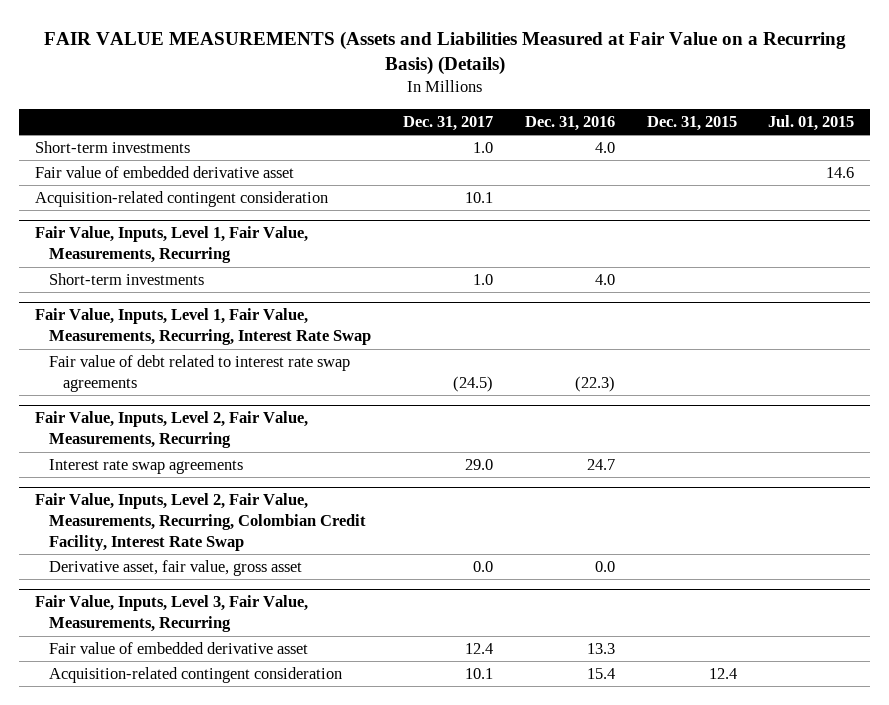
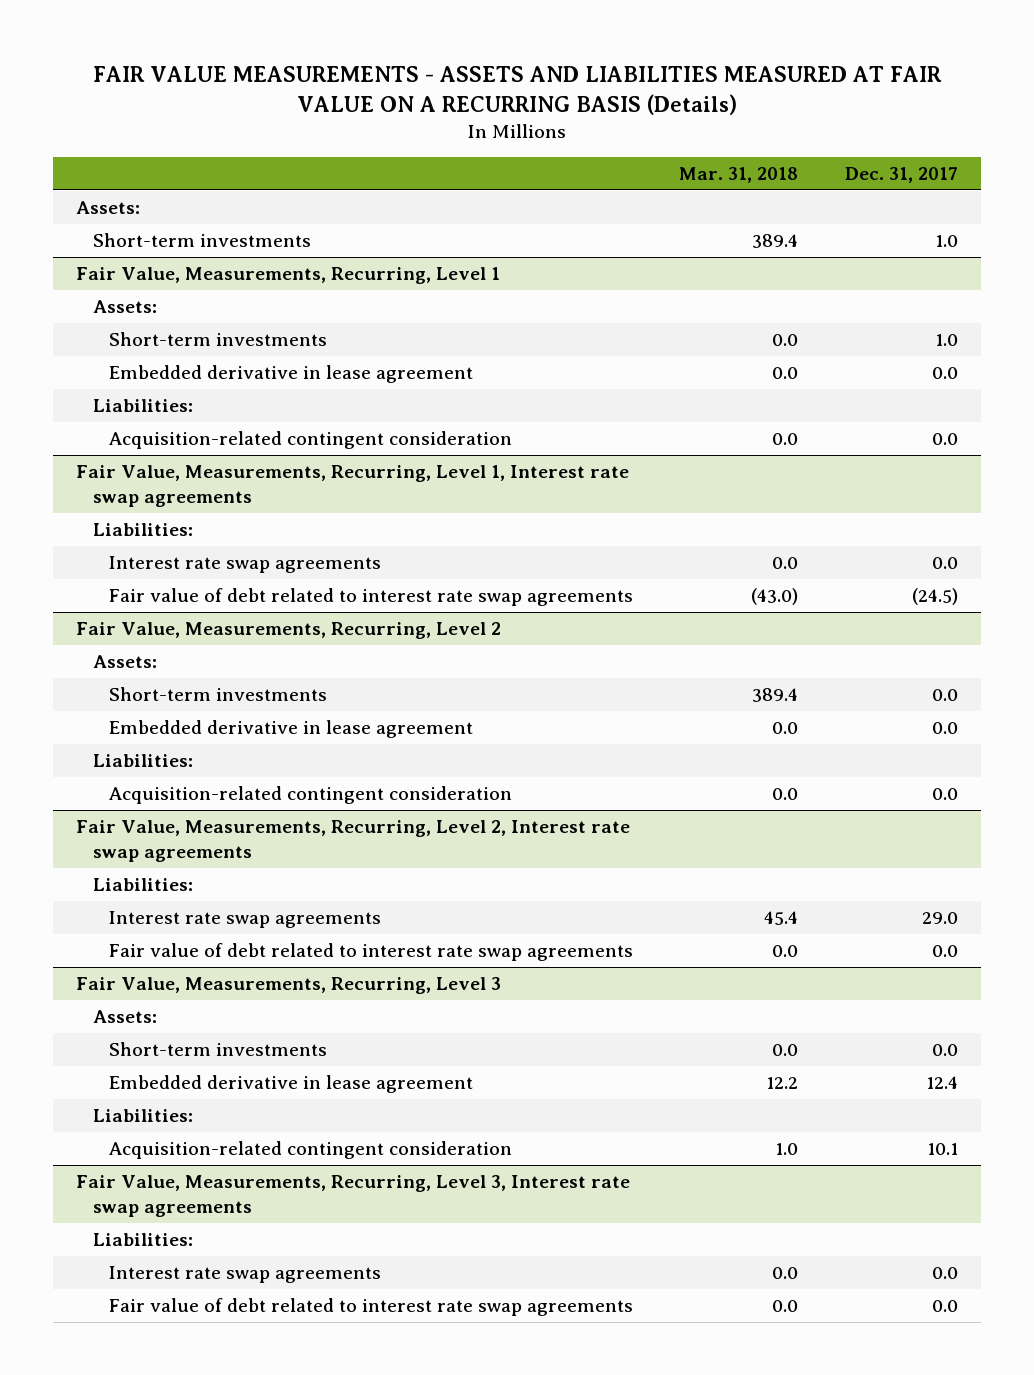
- FAIR VALUE MEASUREMENTS (Assets and Liabilities Measured at Fair Value on a Recurring Basis) (Details)
+ FAIR VALUE MEASUREMENTS - ASSETS AND LIABILITIES MEASURED AT FAIR VALUE ON A RECURRING BASIS (Details)
- | Dec. 31, 2017 | Dec. 31, 2016 | Dec. 31, 2015 | Jul. 01, 2015
+ | Mar. 31, 2018 | Dec. 31, 2017
+ Assets:
- Fair value of embedded derivative asset | | | | 14.6
- Acquisition-related contingent consideration | 10.1 | | |
- Fair Value, Inputs, Level 1, Fair Value, Measurements, Recurring
+ Fair Value, Measurements, Recurring, Level 1
+ Assets:
- Fair Value, Inputs, Level 1, Fair Value, Measurements, Recurring, Interest Rate Swap
+ Embedded derivative in lease agreement | 0.0 | 0.0
+ Liabilities:
+ Acquisition-related contingent consideration | 0.0 | 0.0
+ Fair Value, Measurements, Recurring, Level 1, Interest rate swap agreements
+ Liabilities:
+ Interest rate swap agreements | 0.0 | 0.0
- Fair Value, Inputs, Level 2, Fair Value, Measurements, Recurring
+ Fair Value, Measurements, Recurring, Level 2
+ Assets:
+ Short-term investments | 389.4 | 0.0
+ Embedded derivative in lease agreement | 0.0 | 0.0
+ Liabilities:
+ Acquisition-related contingent consideration | 0.0 | 0.0
+ Fair Value, Measurements, Recurring, Level 2, Interest rate swap agreements
+ Liabilities:
- Fair Value, Inputs, Level 2, Fair Value, Measurements, Recurring, Colombian Credit Facility, Interest Rate Swap
- Derivative asset, fair value, gross asset | 0.0 | 0.0 | |
- Fair Value, Inputs, Level 3, Fair Value, Measurements, Recurring
- Fair value of embedded derivative asset | 12.4 | 13.3 | |
+ Fair value of debt related to interest rate swap agreements | 0.0 | 0.0
+ Fair Value, Measurements, Recurring, Level 3
+ Assets:
+ Short-term investments | 0.0 | 0.0
+ Embedded derivative in lease agreement | 12.2 | 12.4
+ Liabilities:
+ Fair Value, Measurements, Recurring, Level 3, Interest rate swap agreements
+ Liabilities:
+ Interest rate swap agreements | 0.0 | 0.0
+ Fair value of debt related to interest rate swap agreements | 0.0 | 0.0

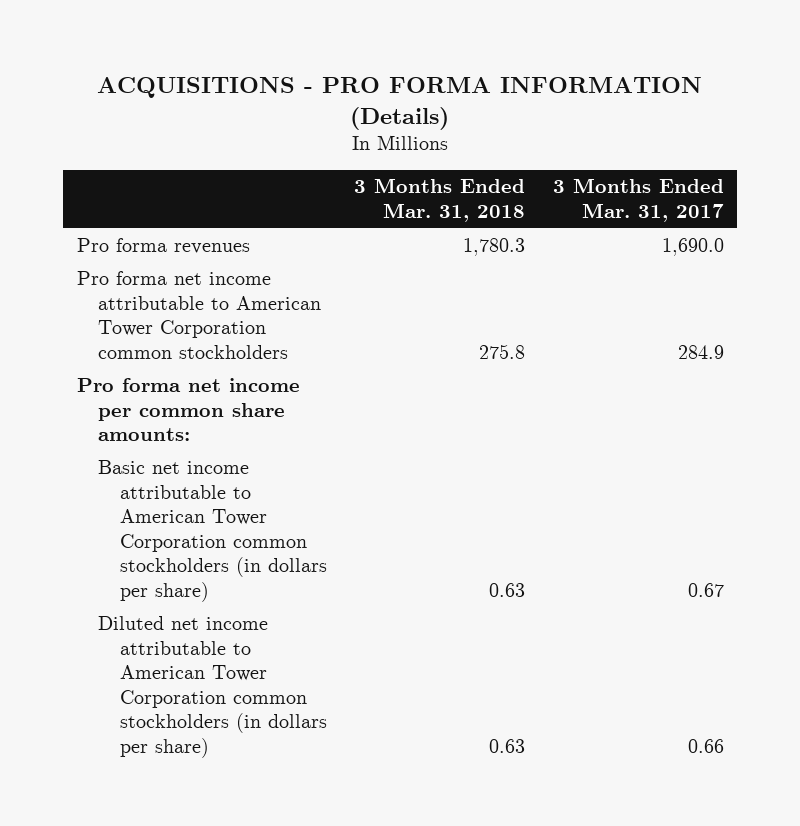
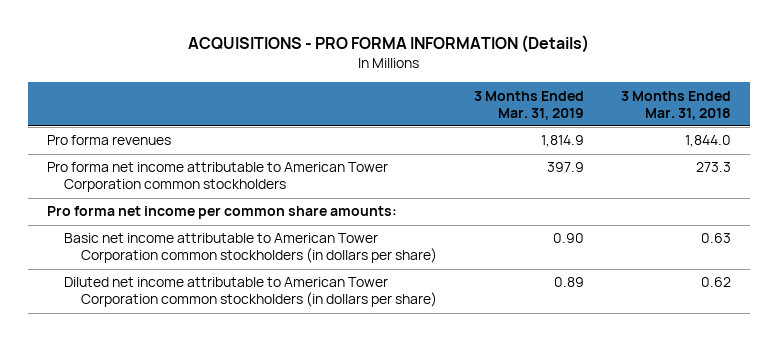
- | 3 Months Ended Mar. 31, 2018 | 3 Months Ended Mar. 31, 2017
+ | 3 Months Ended Mar. 31, 2019 | 3 Months Ended Mar. 31, 2018
- Pro forma revenues | 1,780.3 | 1,690.0
- Pro forma net income attributable to American Tower Corporation common stockholders | 275.8 | 284.9
+ Pro forma revenues | 1,814.9 | 1,844.0
+ Pro forma net income attributable to American Tower Corporation common stockholders | 397.9 | 273.3
- Diluted net income attributable to American Tower Corporation common stockholders (in dollars per share) | 0.63 | 0.66
+ Diluted net income attributable to American Tower Corporation common stockholders (in dollars per share) | 0.89 | 0.62

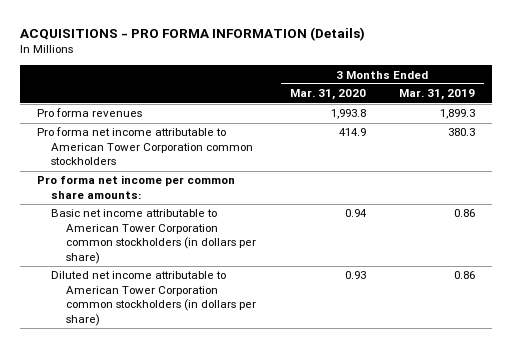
- | 3 Months Ended Mar. 31, 2019 | 3 Months Ended Mar. 31, 2018
+ | 3 Months Ended Mar. 31, 2020 | 3 Months Ended Mar. 31, 2019
- Pro forma revenues | 1,814.9 | 1,844.0
- Pro forma net income attributable to American Tower Corporation common stockholders | 397.9 | 273.3
+ Pro forma revenues | 1,993.8 | 1,899.3
+ Pro forma net income attributable to American Tower Corporation common stockholders | 414.9 | 380.3
- Basic net income attributable to American Tower Corporation common stockholders (in dollars per share) | 0.90 | 0.63
- Diluted net income attributable to American Tower Corporation common stockholders (in dollars per share) | 0.89 | 0.62
+ Basic net income attributable to American Tower Corporation common stockholders (in dollars per share) | 0.94 | 0.86
+ Diluted net income attributable to American Tower Corporation common stockholders (in dollars per share) | 0.93 | 0.86

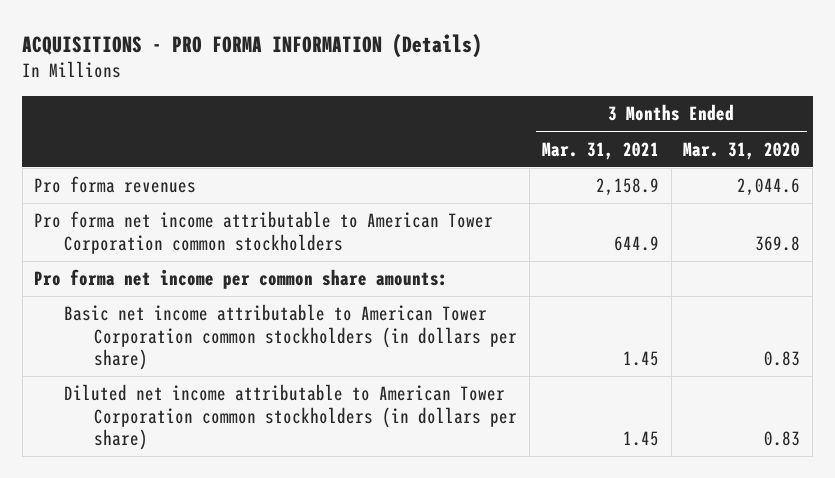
- | 3 Months Ended Mar. 31, 2020 | 3 Months Ended Mar. 31, 2019
+ | 3 Months Ended Mar. 31, 2021 | 3 Months Ended Mar. 31, 2020
- Pro forma revenues | 1,993.8 | 1,899.3
- Pro forma net income attributable to American Tower Corporation common stockholders | 414.9 | 380.3
+ Pro forma revenues | 2,158.9 | 2,044.6
+ Pro forma net income attributable to American Tower Corporation common stockholders | 644.9 | 369.8
- Basic net income attributable to American Tower Corporation common stockholders (in dollars per share) | 0.94 | 0.86
- Diluted net income attributable to American Tower Corporation common stockholders (in dollars per share) | 0.93 | 0.86
+ Basic net income attributable to American Tower Corporation common stockholders (in dollars per share) | 1.45 | 0.83
+ Diluted net income attributable to American Tower Corporation common stockholders (in dollars per share) | 1.45 | 0.83

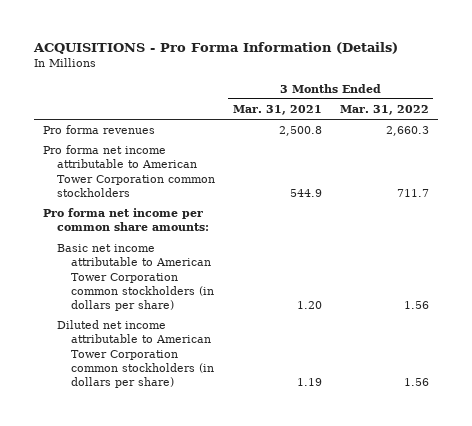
- ACQUISITIONS - PRO FORMA INFORMATION (Details)
+ ACQUISITIONS - Pro Forma Information (Details)
- | 3 Months Ended Mar. 31, 2021 | 3 Months Ended Mar. 31, 2020
+ | 3 Months Ended Mar. 31, 2021 | 3 Months Ended Mar. 31, 2022
- Pro forma revenues | 2,158.9 | 2,044.6
- Pro forma net income attributable to American Tower Corporation common stockholders | 644.9 | 369.8
+ Pro forma revenues | 2,500.8 | 2,660.3
+ Pro forma net income attributable to American Tower Corporation common stockholders | 544.9 | 711.7
- Basic net income attributable to American Tower Corporation common stockholders (in dollars per share) | 1.45 | 0.83
- Diluted net income attributable to American Tower Corporation common stockholders (in dollars per share) | 1.45 | 0.83
+ Basic net income attributable to American Tower Corporation common stockholders (in dollars per share) | 1.20 | 1.56
+ Diluted net income attributable to American Tower Corporation common stockholders (in dollars per share) | 1.19 | 1.56

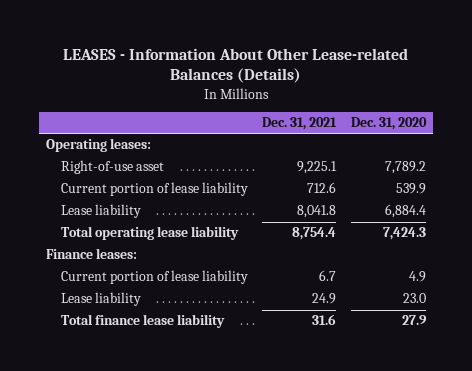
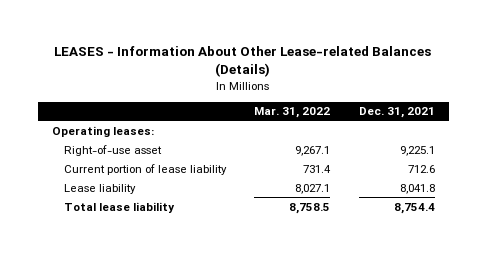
- | Dec. 31, 2021 | Dec. 31, 2020
+ | Mar. 31, 2022 | Dec. 31, 2021
- Total operating lease liability | 8,754.4 | 7,424.3
- Finance leases:
- Current portion of lease liability | 6.7 | 4.9
- Lease liability | 24.9 | 23.0
- Total finance lease liability | 31.6 | 27.9
+ Total lease liability | 8,758.5 | 8,754.4

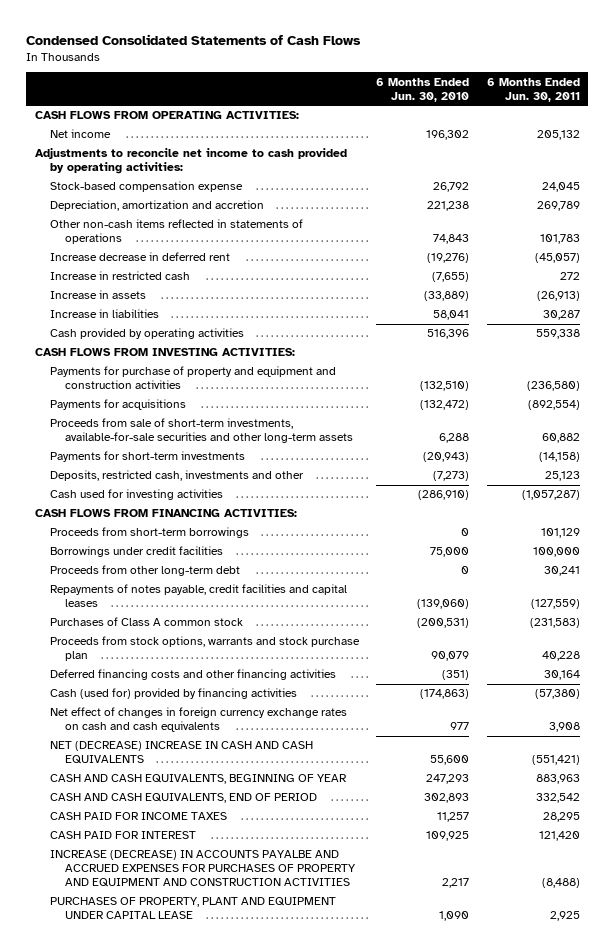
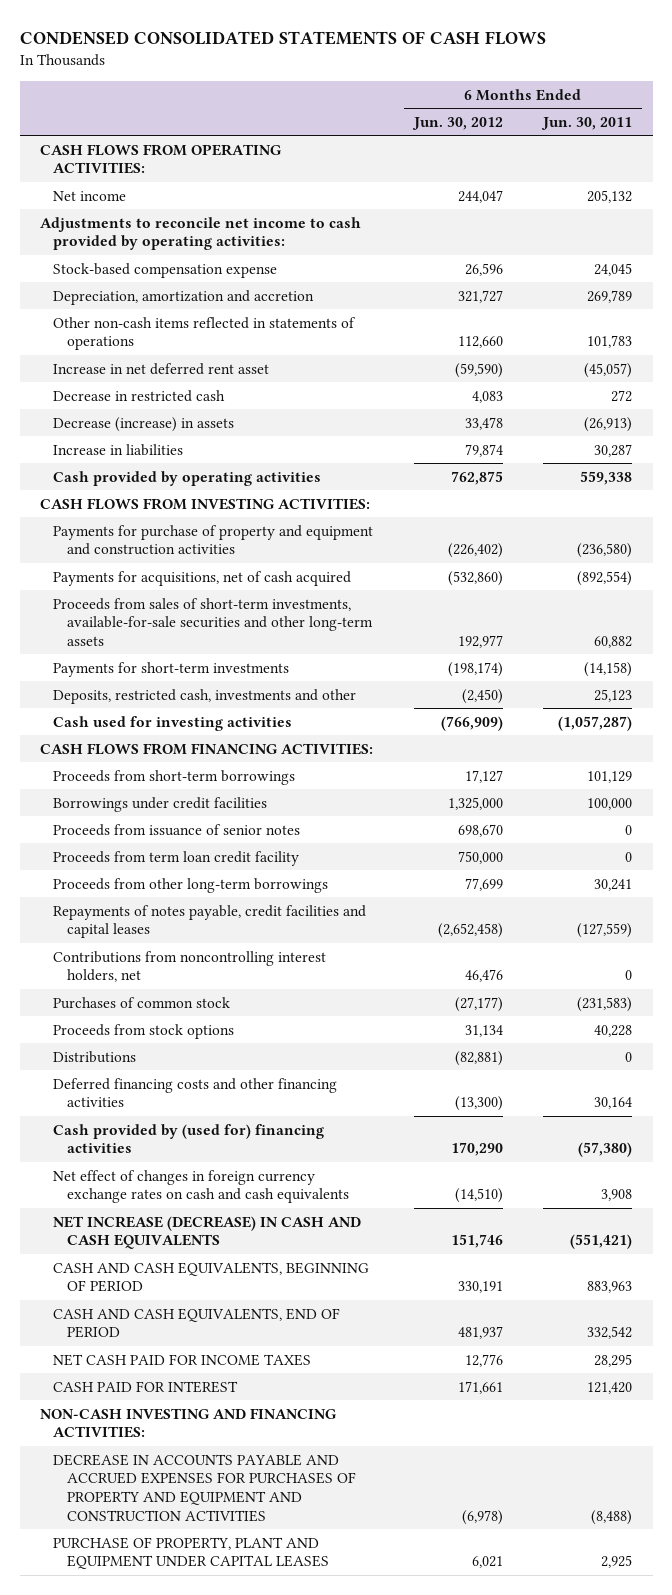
- Condensed Consolidated Statements of Cash Flows
+ CONDENSED CONSOLIDATED STATEMENTS OF CASH FLOWS
- | 6 Months Ended Jun. 30, 2010 | 6 Months Ended Jun. 30, 2011
+ | 6 Months Ended Jun. 30, 2012 | 6 Months Ended Jun. 30, 2011
- Increase decrease in deferred rent | (19,276) | (45,057)
- Increase in restricted cash | (7,655) | 272
- Increase in assets | (33,889) | (26,913)
+ Increase in net deferred rent asset | (59,590) | (45,057)
+ Decrease in restricted cash | 4,083 | 272
+ Decrease (increase) in assets | 33,478 | (26,913)
- Payments for acquisitions | (132,472) | (892,554)
- Proceeds from sale of short-term investments, available-for-sale securities and other long-term assets | 6,288 | 60,882
+ Payments for acquisitions, net of cash acquired | (532,860) | (892,554)
+ Proceeds from sales of short-term investments, available-for-sale securities and other long-term assets | 192,977 | 60,882
- Proceeds from other long-term debt | 0 | 30,241
+ Proceeds from issuance of senior notes | 698,670 | 0
+ Proceeds from term loan credit facility | 750,000 | 0
+ Proceeds from other long-term borrowings | 77,699 | 30,241
- Purchases of Class A common stock | (200,531) | (231,583)
- Proceeds from stock options, warrants and stock purchase plan | 90,079 | 40,228
+ Contributions from noncontrolling interest holders, net | 46,476 | 0
+ Purchases of common stock | (27,177) | (231,583)
+ Proceeds from stock options | 31,134 | 40,228
+ Distributions | (82,881) | 0
- Cash (used for) provided by financing activities | (174,863) | (57,380)
+ Cash provided by (used for) financing activities | 170,290 | (57,380)
- NET (DECREASE) INCREASE IN CASH AND CASH EQUIVALENTS | 55,600 | (551,421)
- CASH AND CASH EQUIVALENTS, BEGINNING OF YEAR | 247,293 | 883,963
+ NET INCREASE (DECREASE) IN CASH AND CASH EQUIVALENTS | 151,746 | (551,421)
+ CASH AND CASH EQUIVALENTS, BEGINNING OF PERIOD | 330,191 | 883,963
- CASH PAID FOR INCOME TAXES | 11,257 | 28,295
+ NET CASH PAID FOR INCOME TAXES | 12,776 | 28,295
- INCREASE (DECREASE) IN ACCOUNTS PAYALBE AND ACCRUED EXPENSES FOR PURCHASES OF PROPERTY AND EQUIPMENT AND CONSTRUCTION ACTIVITIES | 2,217 | (8,488)
- PURCHASES OF PROPERTY, PLANT AND EQUIPMENT UNDER CAPITAL LEASE | 1,090 | 2,925
+ NON-CASH INVESTING AND FINANCING ACTIVITIES:
+ DECREASE IN ACCOUNTS PAYABLE AND ACCRUED EXPENSES FOR PURCHASES OF PROPERTY AND EQUIPMENT AND CONSTRUCTION ACTIVITIES | (6,978) | (8,488)
+ PURCHASE OF PROPERTY, PLANT AND EQUIPMENT UNDER CAPITAL LEASES | 6,021 | 2,925

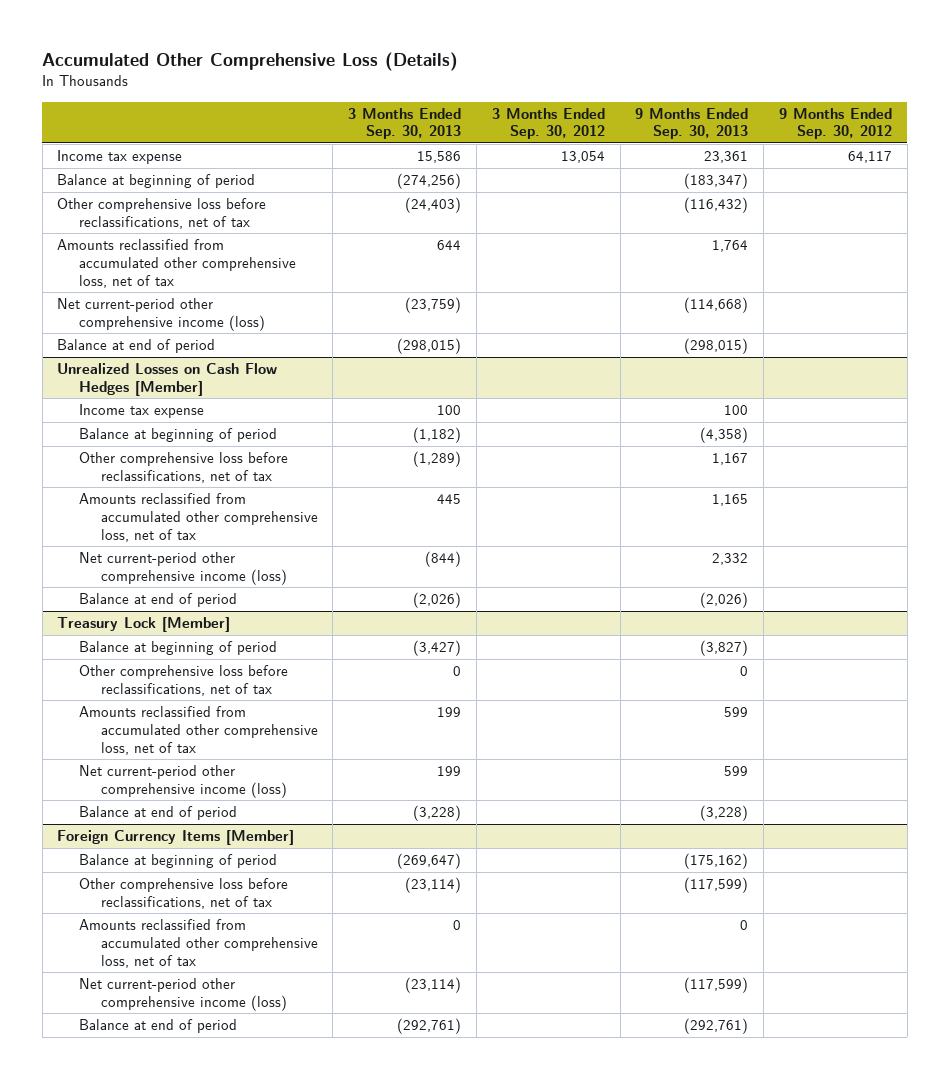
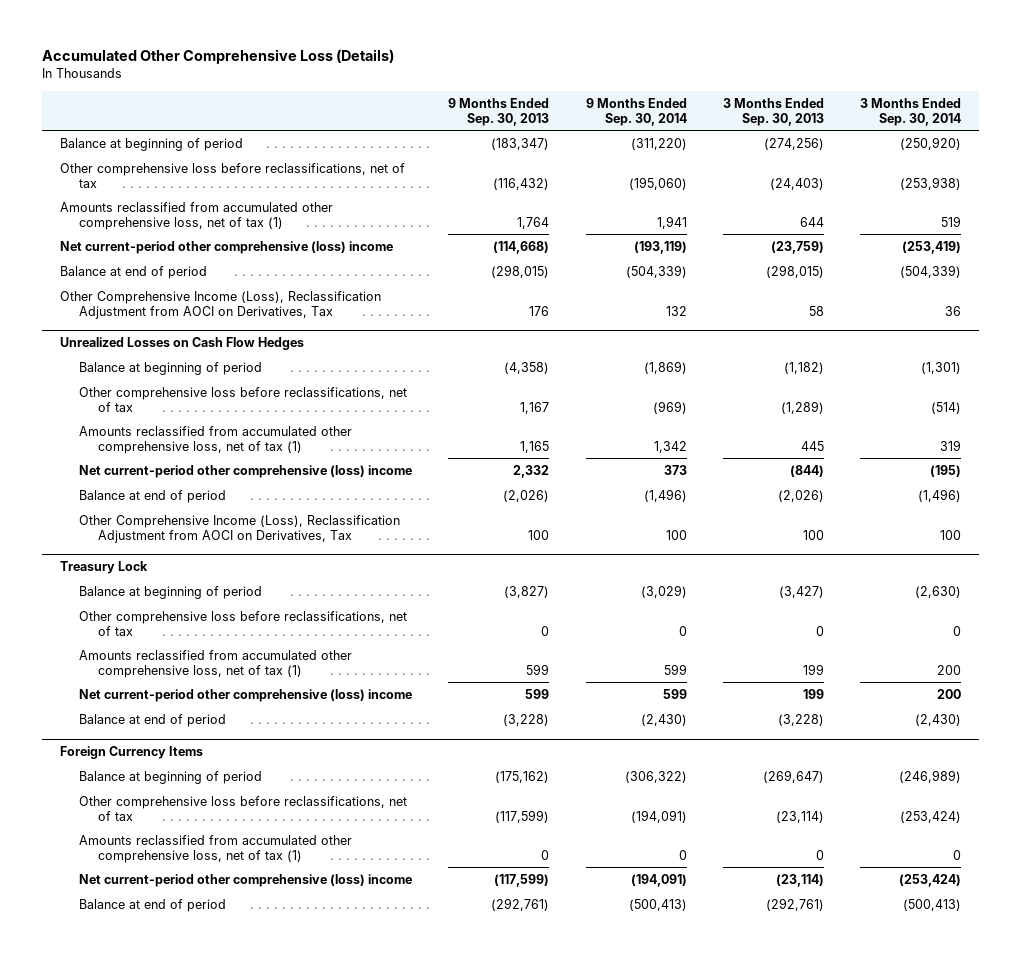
- | 3 Months Ended Sep. 30, 2013 | 3 Months Ended Sep. 30, 2012 | 9 Months Ended Sep. 30, 2013 | 9 Months Ended Sep. 30, 2012
+ | 9 Months Ended Sep. 30, 2013 | 9 Months Ended Sep. 30, 2014 | 3 Months Ended Sep. 30, 2013 | 3 Months Ended Sep. 30, 2014
- Income tax expense | 15,586 | 13,054 | 23,361 | 64,117
- Amounts reclassified from accumulated other comprehensive loss, net of tax | 644 | | 1,764 |
- Net current-period other comprehensive income (loss) | (23,759) | | (114,668) |
+ Amounts reclassified from accumulated other comprehensive loss, net of tax (1) | 1,764 | 1,941 | 644 | 519
+ Net current-period other comprehensive (loss) income | (114,668) | (193,119) | (23,759) | (253,419)
- Unrealized Losses on Cash Flow Hedges [Member]
- Income tax expense | 100 | | 100 |
+ Other Comprehensive Income (Loss), Reclassification Adjustment from AOCI on Derivatives, Tax | 176 | 132 | 58 | 36
+ Unrealized Losses on Cash Flow Hedges
- Amounts reclassified from accumulated other comprehensive loss, net of tax | 445 | | 1,165 |
- Net current-period other comprehensive income (loss) | (844) | | 2,332 |
+ Amounts reclassified from accumulated other comprehensive loss, net of tax (1) | 1,165 | 1,342 | 445 | 319
+ Net current-period other comprehensive (loss) income | 2,332 | 373 | (844) | (195)
- Treasury Lock [Member]
+ Other Comprehensive Income (Loss), Reclassification Adjustment from AOCI on Derivatives, Tax | 100 | 100 | 100 | 100
+ Treasury Lock
- Amounts reclassified from accumulated other comprehensive loss, net of tax | 199 | | 599 |
- Net current-period other comprehensive income (loss) | 199 | | 599 |
+ Amounts reclassified from accumulated other comprehensive loss, net of tax (1) | 599 | 599 | 199 | 200
+ Net current-period other comprehensive (loss) income | 599 | 599 | 199 | 200
- Foreign Currency Items [Member]
+ Foreign Currency Items
- Amounts reclassified from accumulated other comprehensive loss, net of tax | 0 | | 0 |
- Net current-period other comprehensive income (loss) | (23,114) | | (117,599) |
+ Amounts reclassified from accumulated other comprehensive loss, net of tax (1) | 0 | 0 | 0 | 0
+ Net current-period other comprehensive (loss) income | (117,599) | (194,091) | (23,114) | (253,424)

